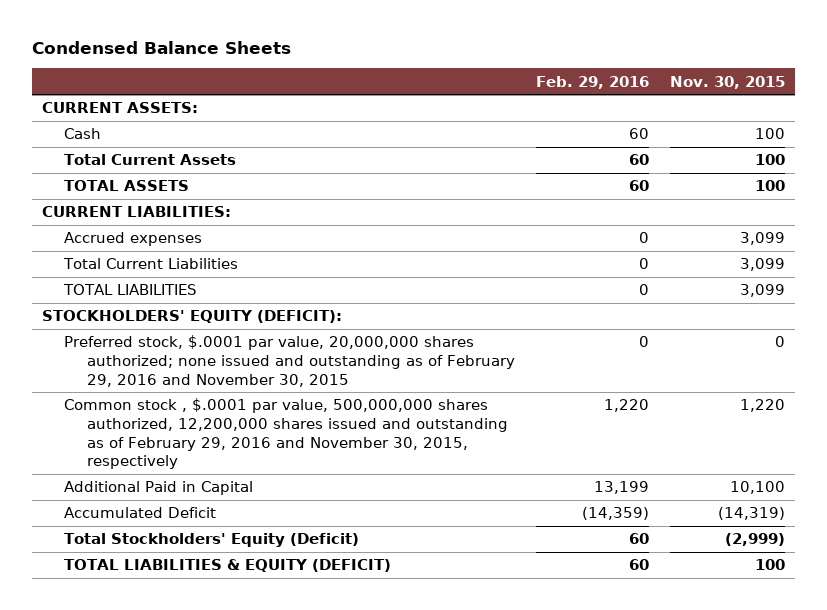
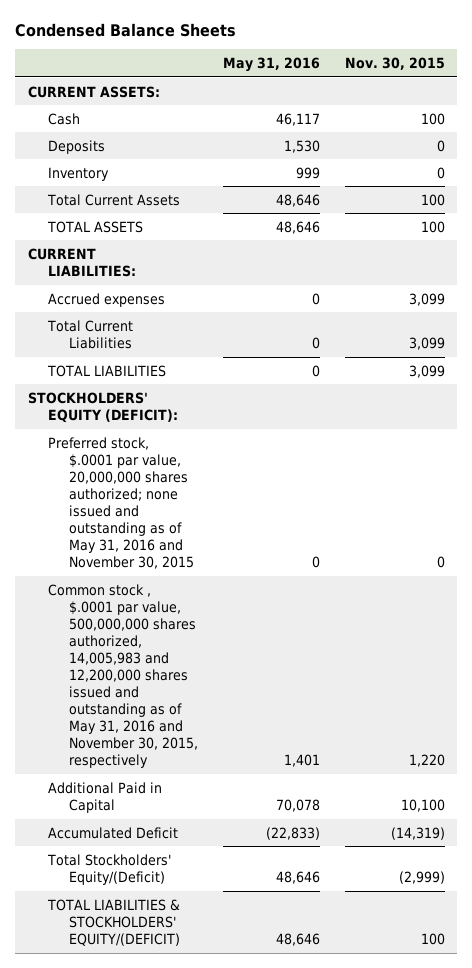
- | Feb. 29, 2016 | Nov. 30, 2015
+ | May 31, 2016 | Nov. 30, 2015
+ Deposits | 1,530 | 0
+ Inventory | 999 | 0
- Preferred stock, $.0001 par value, 20,000,000 shares authorized; none issued and outstanding as of February 29, 2016 and November 30, 2015 | 0 | 0
- Common stock , $.0001 par value, 500,000,000 shares authorized, 12,200,000 shares issued and outstanding as of February 29, 2016 and November 30, 2015, respectively | 1,220 | 1,220
+ Preferred stock, $.0001 par value, 20,000,000 shares authorized; none issued and outstanding as of May 31, 2016 and November 30, 2015 | 0 | 0
+ Common stock , $.0001 par value, 500,000,000 shares authorized, 14,005,983 and 12,200,000 shares issued and outstanding as of May 31, 2016 and November 30, 2015, respectively | 1,401 | 1,220
- Total Stockholders' Equity (Deficit) | 60 | (2,999)
- TOTAL LIABILITIES & EQUITY (DEFICIT) | 60 | 100
+ Total Stockholders' Equity/(Deficit) | 48,646 | (2,999)
+ TOTAL LIABILITIES & STOCKHOLDERS' EQUITY/(DEFICIT) | 48,646 | 100

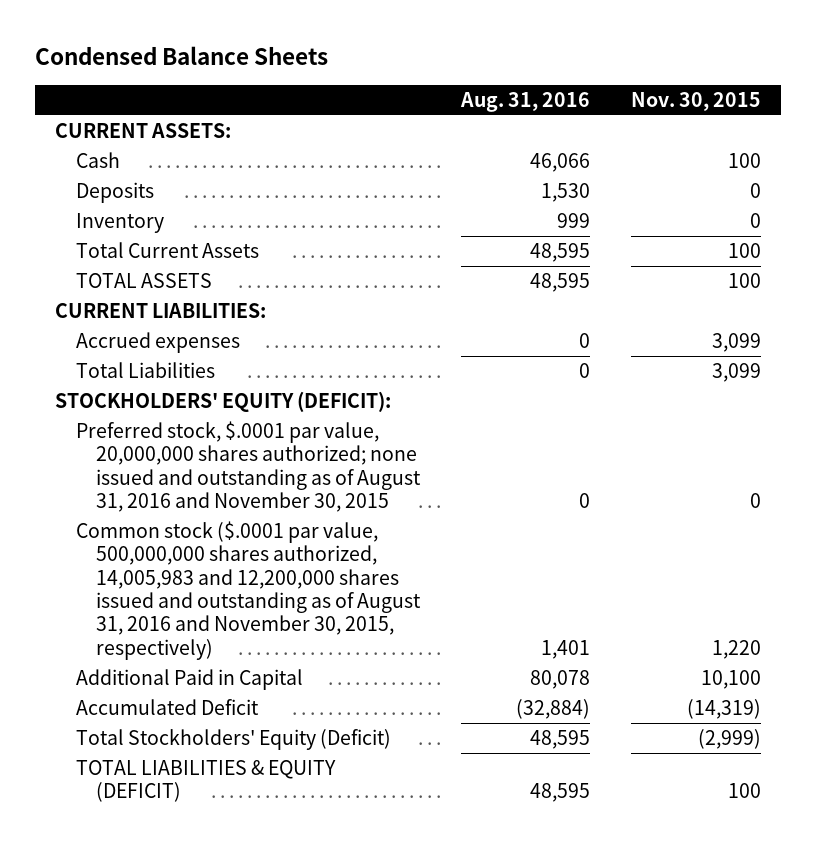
- | May 31, 2016 | Nov. 30, 2015
+ | Aug. 31, 2016 | Nov. 30, 2015
- Total Current Liabilities | 0 | 3,099
- TOTAL LIABILITIES | 0 | 3,099
+ Total Liabilities | 0 | 3,099
- Preferred stock, $.0001 par value, 20,000,000 shares authorized; none issued and outstanding as of May 31, 2016 and November 30, 2015 | 0 | 0
- Common stock , $.0001 par value, 500,000,000 shares authorized, 14,005,983 and 12,200,000 shares issued and outstanding as of May 31, 2016 and November 30, 2015, respectively | 1,401 | 1,220
+ Preferred stock, $.0001 par value, 20,000,000 shares authorized; none issued and outstanding as of August 31, 2016 and November 30, 2015 | 0 | 0
+ Common stock ($.0001 par value, 500,000,000 shares authorized, 14,005,983 and 12,200,000 shares issued and outstanding as of August 31, 2016 and November 30, 2015, respectively) | 1,401 | 1,220
- Total Stockholders' Equity/(Deficit) | 48,646 | (2,999)
- TOTAL LIABILITIES & STOCKHOLDERS' EQUITY/(DEFICIT) | 48,646 | 100
+ Total Stockholders' Equity (Deficit) | 48,595 | (2,999)
+ TOTAL LIABILITIES & EQUITY (DEFICIT) | 48,595 | 100

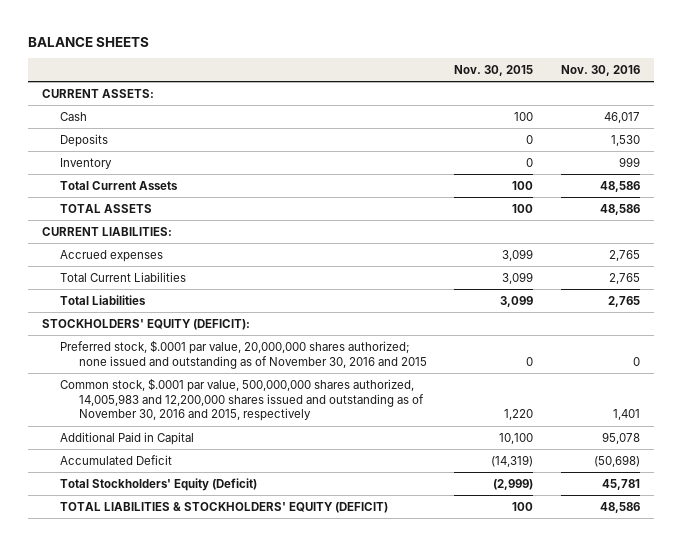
- Condensed Balance Sheets
+ BALANCE SHEETS
- | Aug. 31, 2016 | Nov. 30, 2015
+ | Nov. 30, 2015 | Nov. 30, 2016
+ Total Current Liabilities | 3,099 | 2,765
- Preferred stock, $.0001 par value, 20,000,000 shares authorized; none issued and outstanding as of August 31, 2016 and November 30, 2015 | 0 | 0
- Common stock ($.0001 par value, 500,000,000 shares authorized, 14,005,983 and 12,200,000 shares issued and outstanding as of August 31, 2016 and November 30, 2015, respectively) | 1,401 | 1,220
+ Preferred stock, $.0001 par value, 20,000,000 shares authorized; none issued and outstanding as of November 30, 2016 and 2015 | 0 | 0
+ Common stock, $.0001 par value, 500,000,000 shares authorized, 14,005,983 and 12,200,000 shares issued and outstanding as of November 30, 2016 and 2015, respectively | 1,220 | 1,401
- TOTAL LIABILITIES & EQUITY (DEFICIT) | 48,595 | 100
+ TOTAL LIABILITIES & STOCKHOLDERS' EQUITY (DEFICIT) | 100 | 48,586

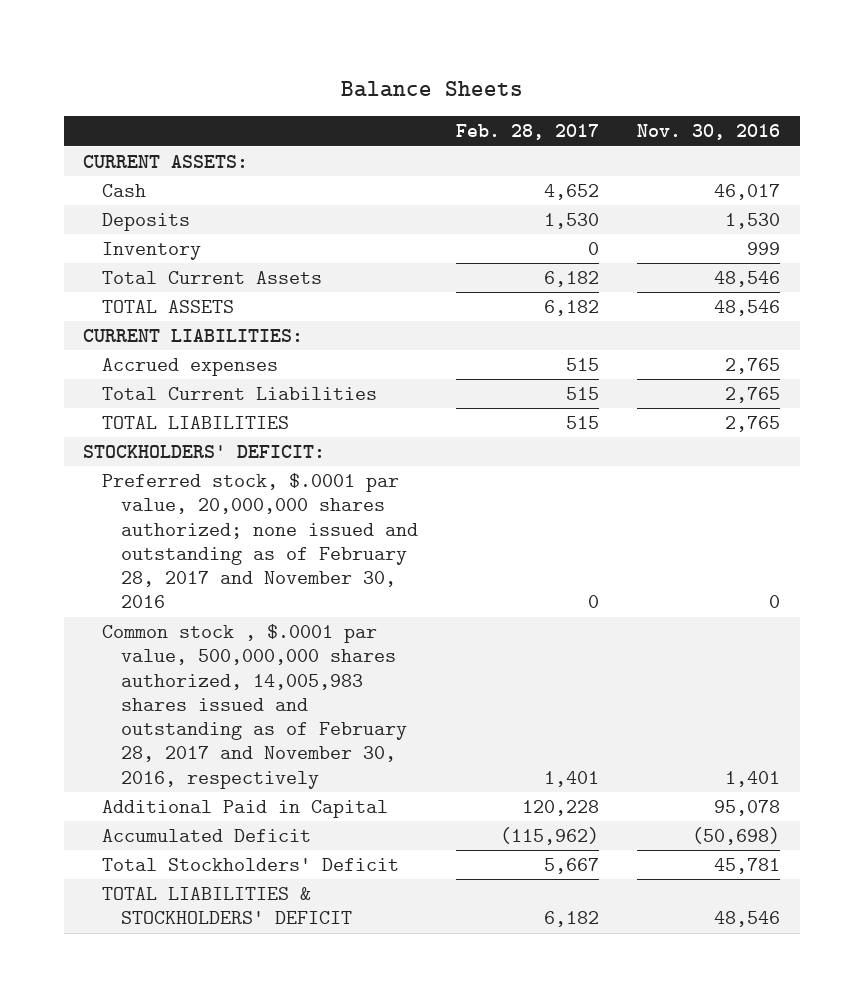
- BALANCE SHEETS
+ Balance Sheets
- | Nov. 30, 2015 | Nov. 30, 2016
+ | Feb. 28, 2017 | Nov. 30, 2016
- Total Current Assets | 100 | 48,586
- TOTAL ASSETS | 100 | 48,586
+ Total Current Assets | 6,182 | 48,546
+ TOTAL ASSETS | 6,182 | 48,546
- Total Liabilities | 3,099 | 2,765
- STOCKHOLDERS' EQUITY (DEFICIT):
- Preferred stock, $.0001 par value, 20,000,000 shares authorized; none issued and outstanding as of November 30, 2016 and 2015 | 0 | 0
- Common stock, $.0001 par value, 500,000,000 shares authorized, 14,005,983 and 12,200,000 shares issued and outstanding as of November 30, 2016 and 2015, respectively | 1,220 | 1,401
+ TOTAL LIABILITIES | 515 | 2,765
+ STOCKHOLDERS' DEFICIT:
+ Preferred stock, $.0001 par value, 20,000,000 shares authorized; none issued and outstanding as of February 28, 2017 and November 30, 2016 | 0 | 0
+ Common stock , $.0001 par value, 500,000,000 shares authorized, 14,005,983 shares issued and outstanding as of February 28, 2017 and November 30, 2016, respectively | 1,401 | 1,401
- Total Stockholders' Equity (Deficit) | (2,999) | 45,781
- TOTAL LIABILITIES & STOCKHOLDERS' EQUITY (DEFICIT) | 100 | 48,586
+ Total Stockholders' Deficit | 5,667 | 45,781
+ TOTAL LIABILITIES & STOCKHOLDERS' DEFICIT | 6,182 | 48,546

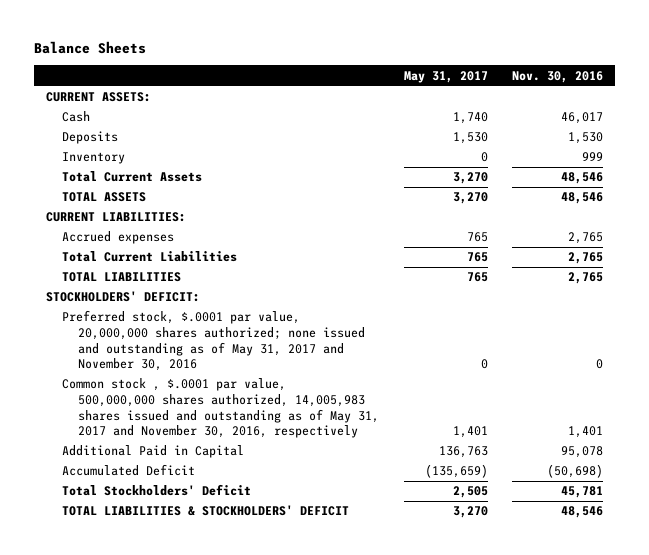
- | Feb. 28, 2017 | Nov. 30, 2016
+ | May 31, 2017 | Nov. 30, 2016
- Preferred stock, $.0001 par value, 20,000,000 shares authorized; none issued and outstanding as of February 28, 2017 and November 30, 2016 | 0 | 0
- Common stock , $.0001 par value, 500,000,000 shares authorized, 14,005,983 shares issued and outstanding as of February 28, 2017 and November 30, 2016, respectively | 1,401 | 1,401
+ Preferred stock, $.0001 par value, 20,000,000 shares authorized; none issued and outstanding as of May 31, 2017 and November 30, 2016 | 0 | 0
+ Common stock , $.0001 par value, 500,000,000 shares authorized, 14,005,983 shares issued and outstanding as of May 31, 2017 and November 30, 2016, respectively | 1,401 | 1,401

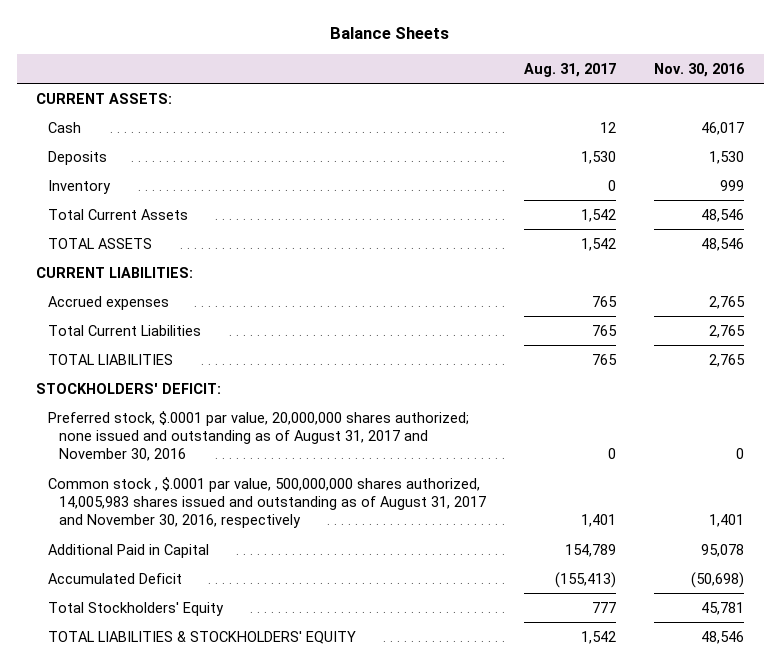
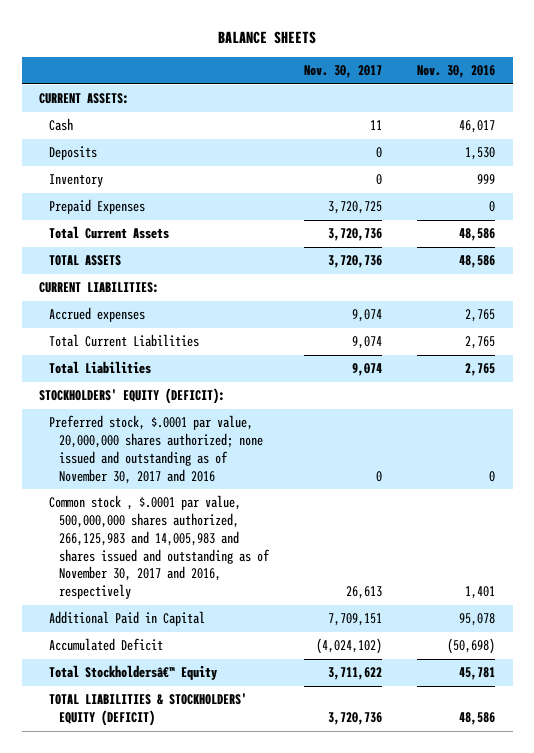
- Balance Sheets
+ BALANCE SHEETS
- | Aug. 31, 2017 | Nov. 30, 2016
+ | Nov. 30, 2017 | Nov. 30, 2016
- Total Current Assets | 1,542 | 48,546
- TOTAL ASSETS | 1,542 | 48,546
+ Prepaid Expenses | 3,720,725 | 0
+ Total Current Assets | 3,720,736 | 48,586
+ TOTAL ASSETS | 3,720,736 | 48,586
- TOTAL LIABILITIES | 765 | 2,765
- STOCKHOLDERS' DEFICIT:
- Preferred stock, $.0001 par value, 20,000,000 shares authorized; none issued and outstanding as of August 31, 2017 and November 30, 2016 | 0 | 0
- Common stock , $.0001 par value, 500,000,000 shares authorized, 14,005,983 shares issued and outstanding as of August 31, 2017 and November 30, 2016, respectively | 1,401 | 1,401
+ Total Liabilities | 9,074 | 2,765
+ STOCKHOLDERS' EQUITY (DEFICIT):
+ Preferred stock, $.0001 par value, 20,000,000 shares authorized; none issued and outstanding as of November 30, 2017 and 2016 | 0 | 0
+ Common stock , $.0001 par value, 500,000,000 shares authorized, 266,125,983 and 14,005,983 and shares issued and outstanding as of November 30, 2017 and 2016, respectively | 26,613 | 1,401
- Total Stockholders' Equity | 777 | 45,781
- TOTAL LIABILITIES & STOCKHOLDERS' EQUITY | 1,542 | 48,546
+ Total Stockholdersâ€™ Equity | 3,711,622 | 45,781
+ TOTAL LIABILITIES & STOCKHOLDERS' EQUITY (DEFICIT) | 3,720,736 | 48,586

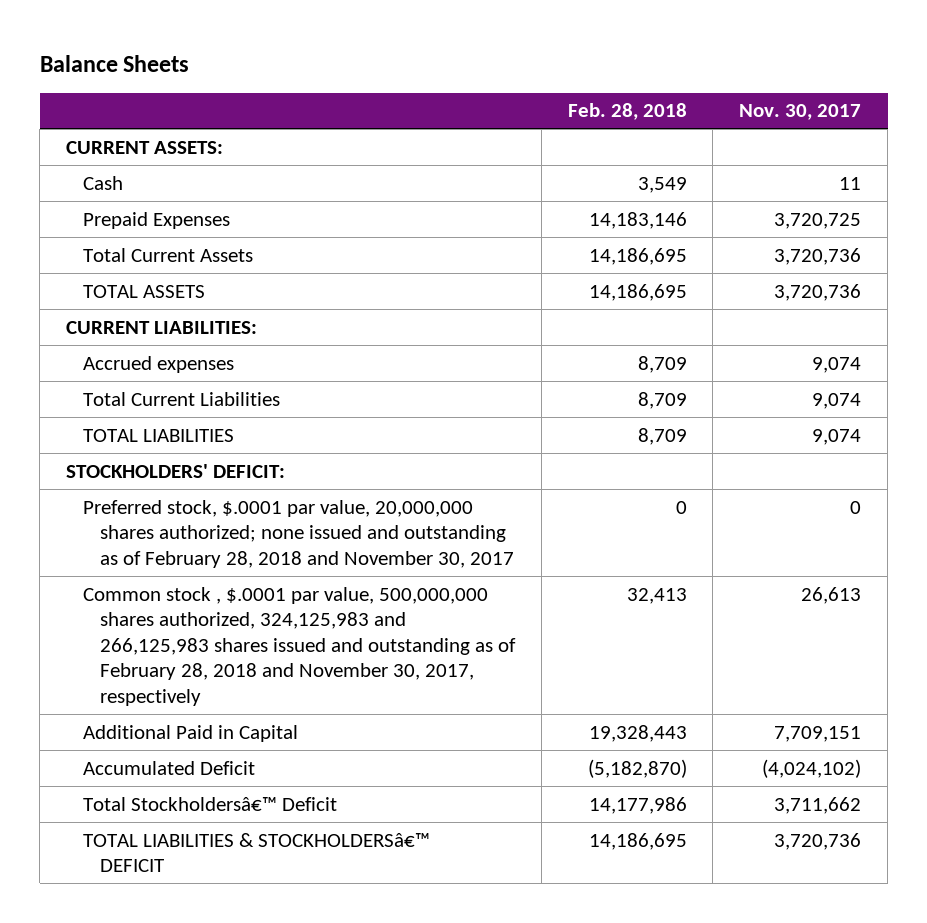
- BALANCE SHEETS
+ Balance Sheets
- | Nov. 30, 2017 | Nov. 30, 2016
+ | Feb. 28, 2018 | Nov. 30, 2017
- Deposits | 0 | 1,530
- Inventory | 0 | 999
- Total Liabilities | 9,074 | 2,765
- STOCKHOLDERS' EQUITY (DEFICIT):
- Preferred stock, $.0001 par value, 20,000,000 shares authorized; none issued and outstanding as of November 30, 2017 and 2016 | 0 | 0
- Common stock , $.0001 par value, 500,000,000 shares authorized, 266,125,983 and 14,005,983 and shares issued and outstanding as of November 30, 2017 and 2016, respectively | 26,613 | 1,401
+ TOTAL LIABILITIES | 8,709 | 9,074
+ STOCKHOLDERS' DEFICIT:
+ Preferred stock, $.0001 par value, 20,000,000 shares authorized; none issued and outstanding as of February 28, 2018 and November 30, 2017 | 0 | 0
+ Common stock , $.0001 par value, 500,000,000 shares authorized, 324,125,983 and 266,125,983 shares issued and outstanding as of February 28, 2018 and November 30, 2017, respectively | 32,413 | 26,613
- Total Stockholdersâ€™ Equity | 3,711,622 | 45,781
- TOTAL LIABILITIES & STOCKHOLDERS' EQUITY (DEFICIT) | 3,720,736 | 48,586
+ Total Stockholdersâ€™ Deficit | 14,177,986 | 3,711,662
+ TOTAL LIABILITIES & STOCKHOLDERSâ€™ DEFICIT | 14,186,695 | 3,720,736

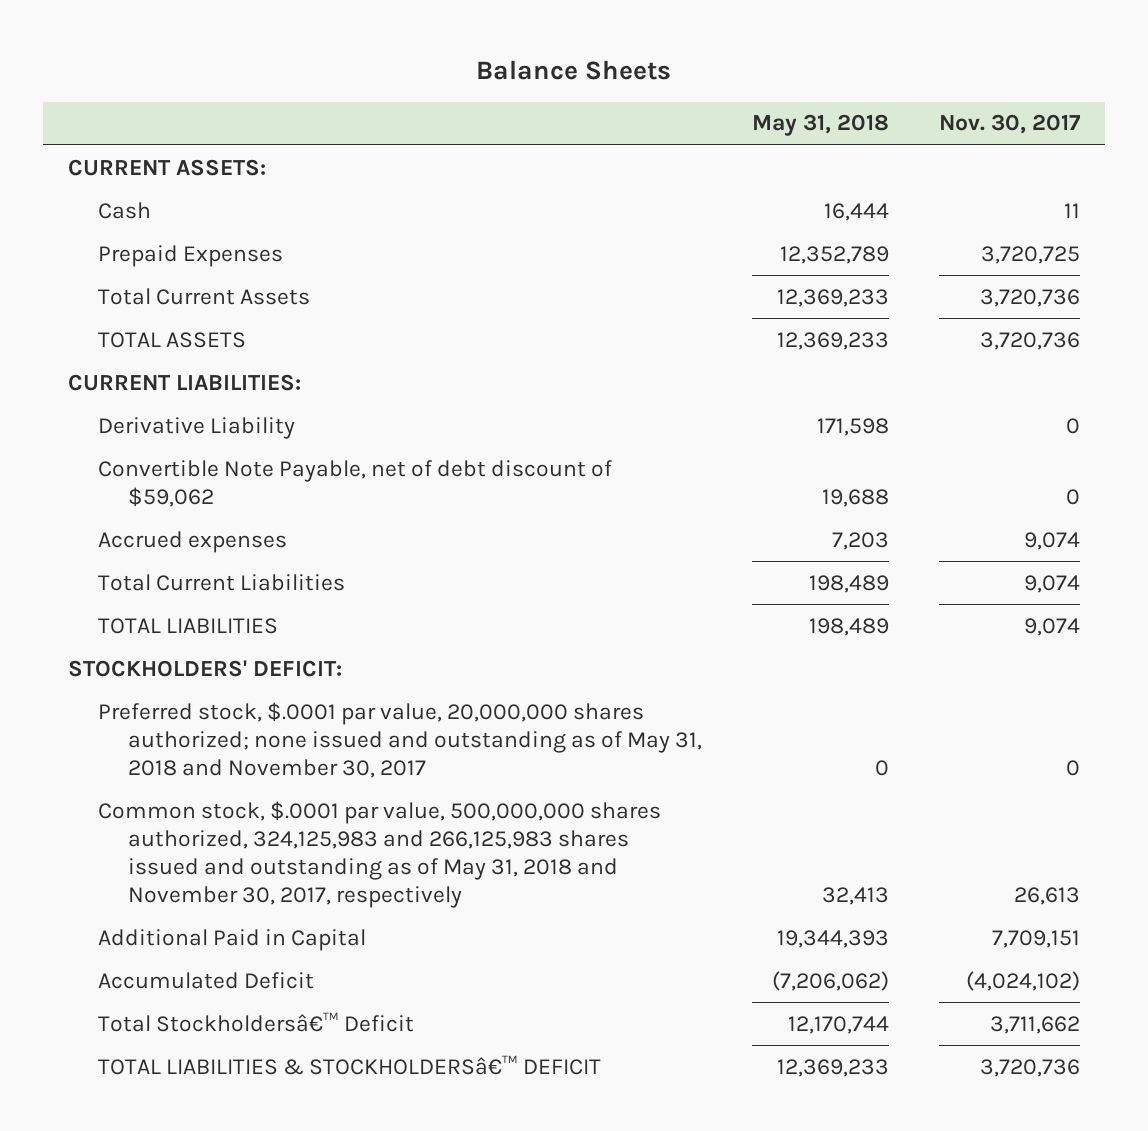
- | Feb. 28, 2018 | Nov. 30, 2017
+ | May 31, 2018 | Nov. 30, 2017
+ Derivative Liability | 171,598 | 0
+ Convertible Note Payable, net of debt discount of $59,062 | 19,688 | 0
- Preferred stock, $.0001 par value, 20,000,000 shares authorized; none issued and outstanding as of February 28, 2018 and November 30, 2017 | 0 | 0
- Common stock , $.0001 par value, 500,000,000 shares authorized, 324,125,983 and 266,125,983 shares issued and outstanding as of February 28, 2018 and November 30, 2017, respectively | 32,413 | 26,613
+ Preferred stock, $.0001 par value, 20,000,000 shares authorized; none issued and outstanding as of May 31, 2018 and November 30, 2017 | 0 | 0
+ Common stock, $.0001 par value, 500,000,000 shares authorized, 324,125,983 and 266,125,983 shares issued and outstanding as of May 31, 2018 and November 30, 2017, respectively | 32,413 | 26,613

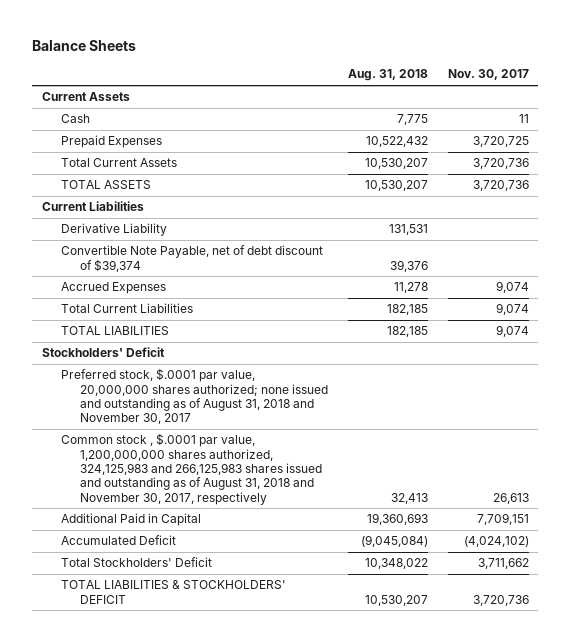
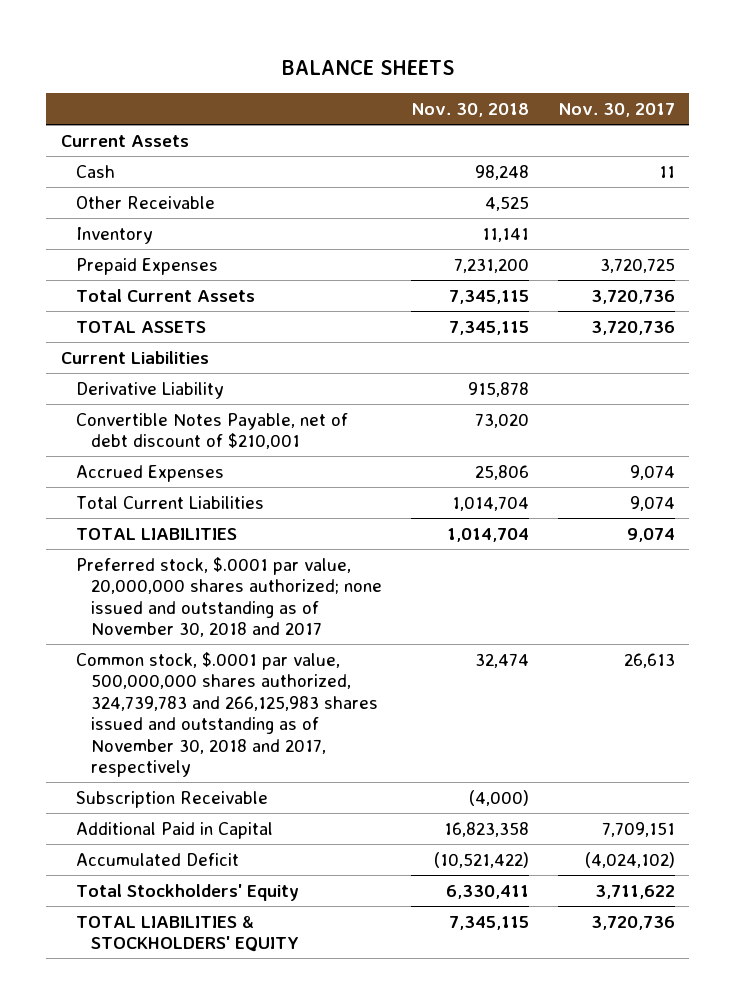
- Balance Sheets
+ BALANCE SHEETS
- | Aug. 31, 2018 | Nov. 30, 2017
+ | Nov. 30, 2018 | Nov. 30, 2017
+ Other Receivable | 4,525 |
+ Inventory | 11,141 |
- Convertible Note Payable, net of debt discount of $39,374 | 39,376 |
+ Convertible Notes Payable, net of debt discount of $210,001 | 73,020 |
- Stockholders' Deficit
- Preferred stock, $.0001 par value, 20,000,000 shares authorized; none issued and outstanding as of August 31, 2018 and November 30, 2017
- Common stock , $.0001 par value, 1,200,000,000 shares authorized, 324,125,983 and 266,125,983 shares issued and outstanding as of August 31, 2018 and November 30, 2017, respectively | 32,413 | 26,613
+ Preferred stock, $.0001 par value, 20,000,000 shares authorized; none issued and outstanding as of November 30, 2018 and 2017
+ Common stock, $.0001 par value, 500,000,000 shares authorized, 324,739,783 and 266,125,983 shares issued and outstanding as of November 30, 2018 and 2017, respectively | 32,474 | 26,613
+ Subscription Receivable | (4,000) |
- Total Stockholders' Deficit | 10,348,022 | 3,711,662
- TOTAL LIABILITIES & STOCKHOLDERS' DEFICIT | 10,530,207 | 3,720,736
+ Total Stockholders' Equity | 6,330,411 | 3,711,622
+ TOTAL LIABILITIES & STOCKHOLDERS' EQUITY | 7,345,115 | 3,720,736

